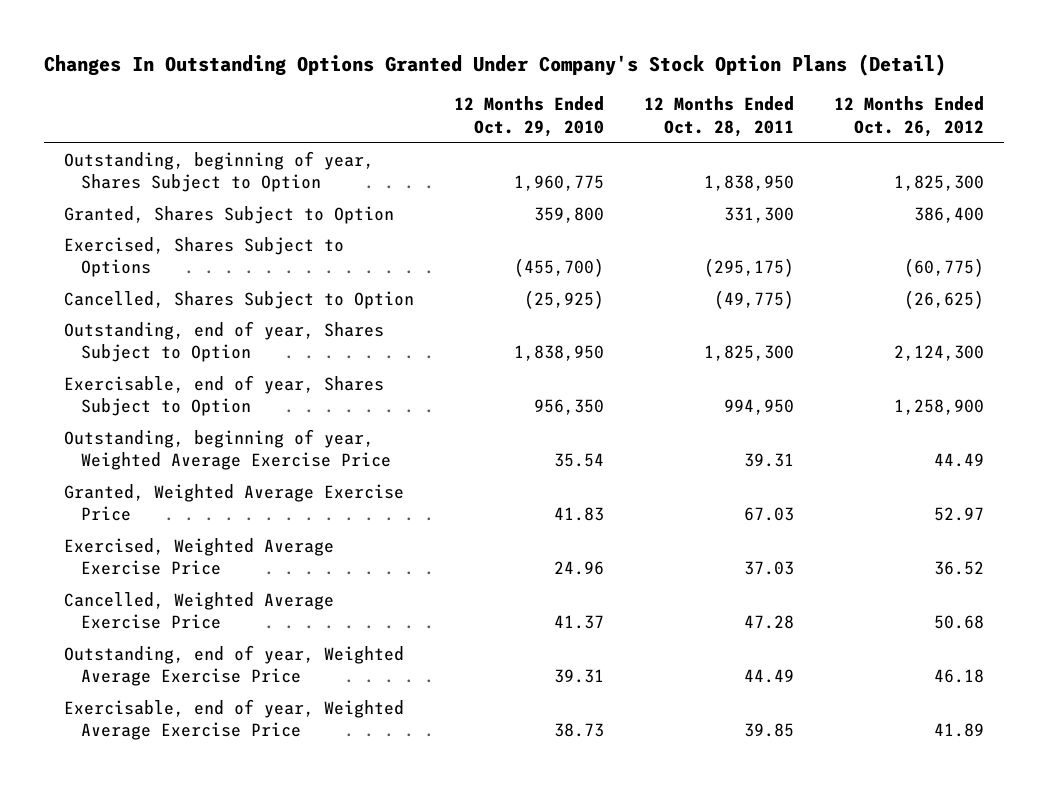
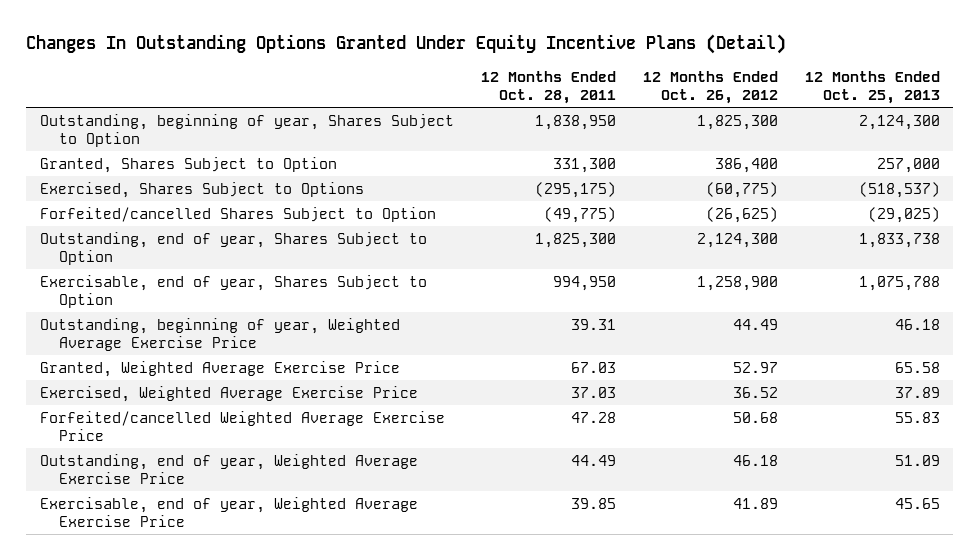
- Changes In Outstanding Options Granted Under Company's Stock Option Plans (Detail)
+ Changes In Outstanding Options Granted Under Equity Incentive Plans (Detail)
- | 12 Months Ended Oct. 29, 2010 | 12 Months Ended Oct. 28, 2011 | 12 Months Ended Oct. 26, 2012
+ | 12 Months Ended Oct. 28, 2011 | 12 Months Ended Oct. 26, 2012 | 12 Months Ended Oct. 25, 2013
- Cancelled, Shares Subject to Option | (25,925) | (49,775) | (26,625)
+ Forfeited/cancelled Shares Subject to Option | (49,775) | (26,625) | (29,025)
- Cancelled, Weighted Average Exercise Price | 41.37 | 47.28 | 50.68
+ Forfeited/cancelled Weighted Average Exercise Price | 47.28 | 50.68 | 55.83

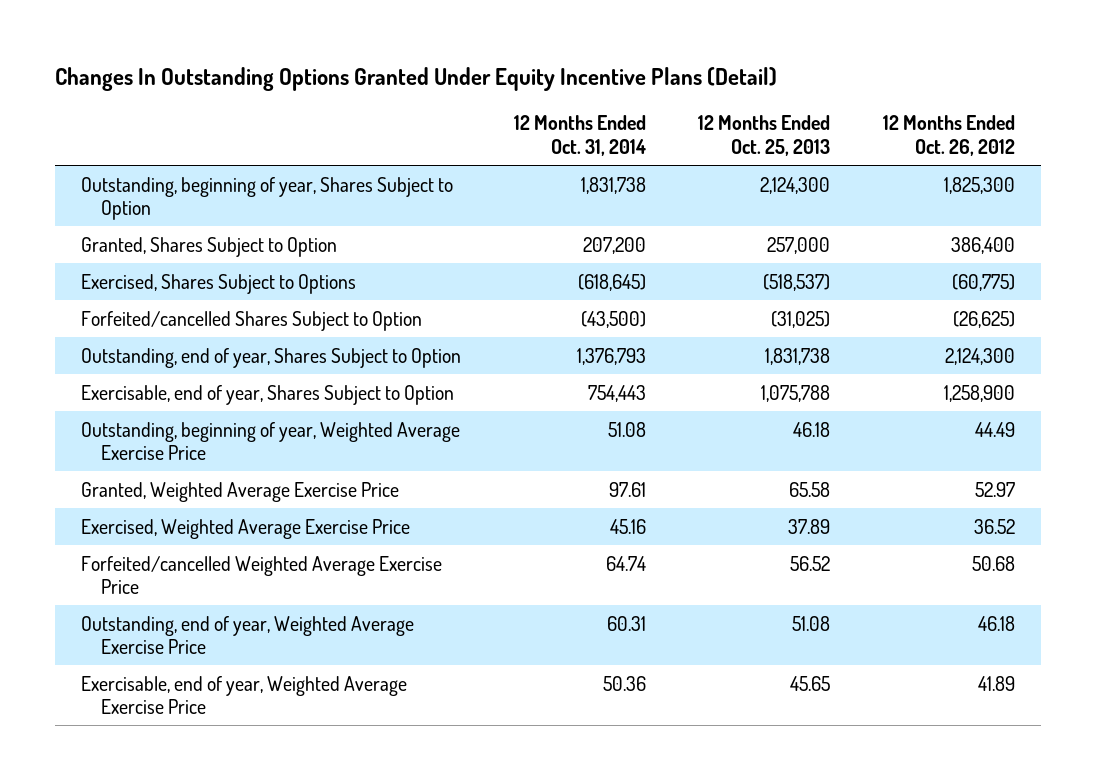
- | 12 Months Ended Oct. 28, 2011 | 12 Months Ended Oct. 26, 2012 | 12 Months Ended Oct. 25, 2013
+ | 12 Months Ended Oct. 31, 2014 | 12 Months Ended Oct. 25, 2013 | 12 Months Ended Oct. 26, 2012
- Forfeited/cancelled Shares Subject to Option | (49,775) | (26,625) | (29,025)
- Outstanding, end of year, Shares Subject to Option | 1,825,300 | 2,124,300 | 1,833,738
+ Forfeited/cancelled Shares Subject to Option | (43,500) | (31,025) | (26,625)
+ Outstanding, end of year, Shares Subject to Option | 1,376,793 | 1,831,738 | 2,124,300
- Forfeited/cancelled Weighted Average Exercise Price | 47.28 | 50.68 | 55.83
- Outstanding, end of year, Weighted Average Exercise Price | 44.49 | 46.18 | 51.09
+ Forfeited/cancelled Weighted Average Exercise Price | 64.74 | 56.52 | 50.68
+ Outstanding, end of year, Weighted Average Exercise Price | 60.31 | 51.08 | 46.18

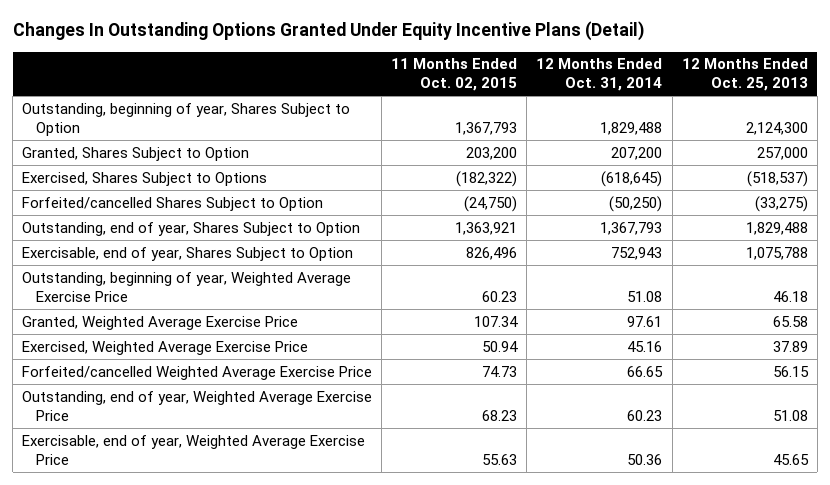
- | 12 Months Ended Oct. 31, 2014 | 12 Months Ended Oct. 25, 2013 | 12 Months Ended Oct. 26, 2012
+ | 11 Months Ended Oct. 02, 2015 | 12 Months Ended Oct. 31, 2014 | 12 Months Ended Oct. 25, 2013
- Outstanding, beginning of year, Shares Subject to Option | 1,831,738 | 2,124,300 | 1,825,300
+ Outstanding, beginning of year, Shares Subject to Option | 1,367,793 | 1,829,488 | 2,124,300
- Forfeited/cancelled Shares Subject to Option | (43,500) | (31,025) | (26,625)
- Outstanding, end of year, Shares Subject to Option | 1,376,793 | 1,831,738 | 2,124,300
- Exercisable, end of year, Shares Subject to Option | 754,443 | 1,075,788 | 1,258,900
+ Forfeited/cancelled Shares Subject to Option | (24,750) | (50,250) | (33,275)
+ Outstanding, end of year, Shares Subject to Option | 1,363,921 | 1,367,793 | 1,829,488
+ Exercisable, end of year, Shares Subject to Option | 826,496 | 752,943 | 1,075,788
- Forfeited/cancelled Weighted Average Exercise Price | 64.74 | 56.52 | 50.68
- Outstanding, end of year, Weighted Average Exercise Price | 60.31 | 51.08 | 46.18
+ Forfeited/cancelled Weighted Average Exercise Price | 74.73 | 66.65 | 56.15
+ Outstanding, end of year, Weighted Average Exercise Price | 68.23 | 60.23 | 51.08

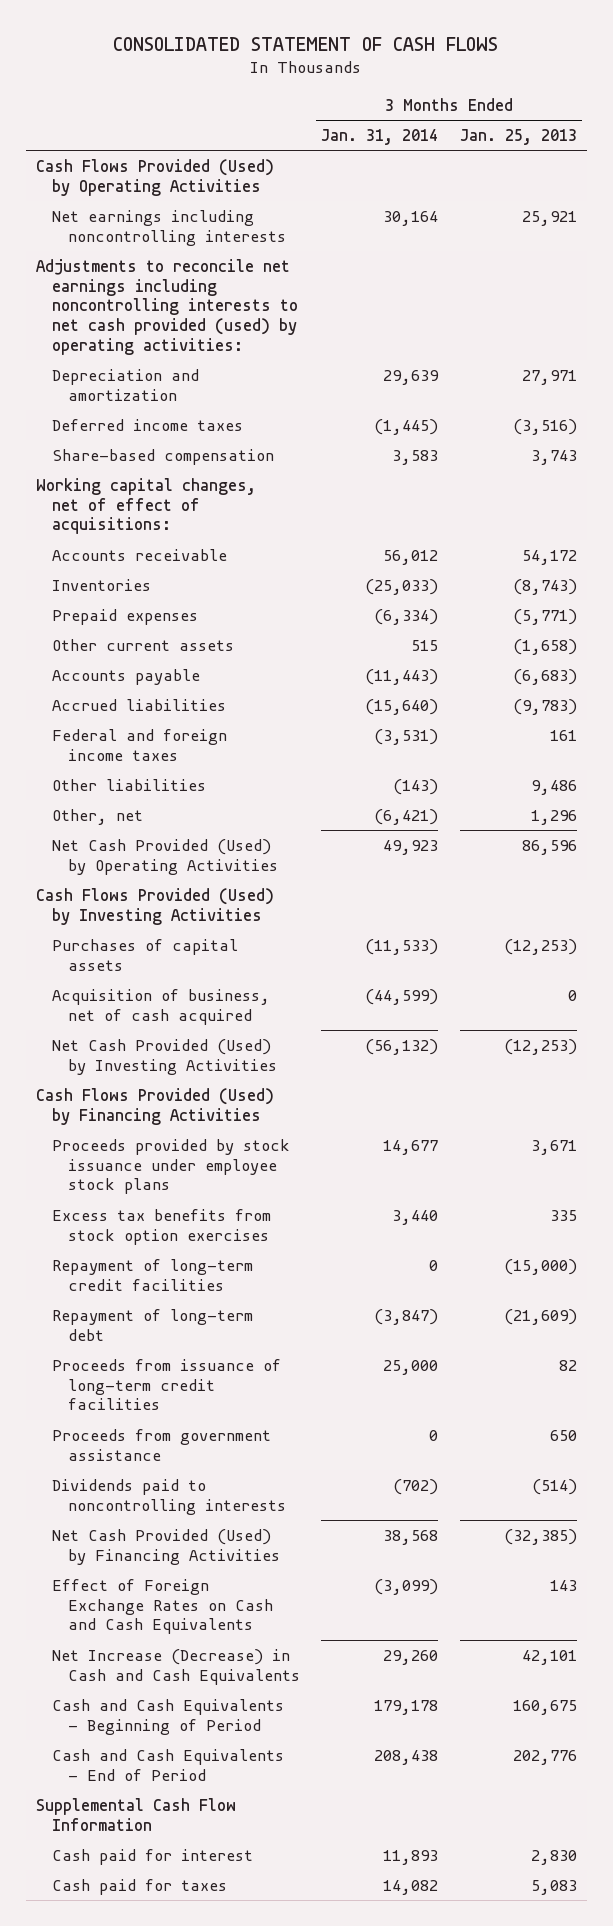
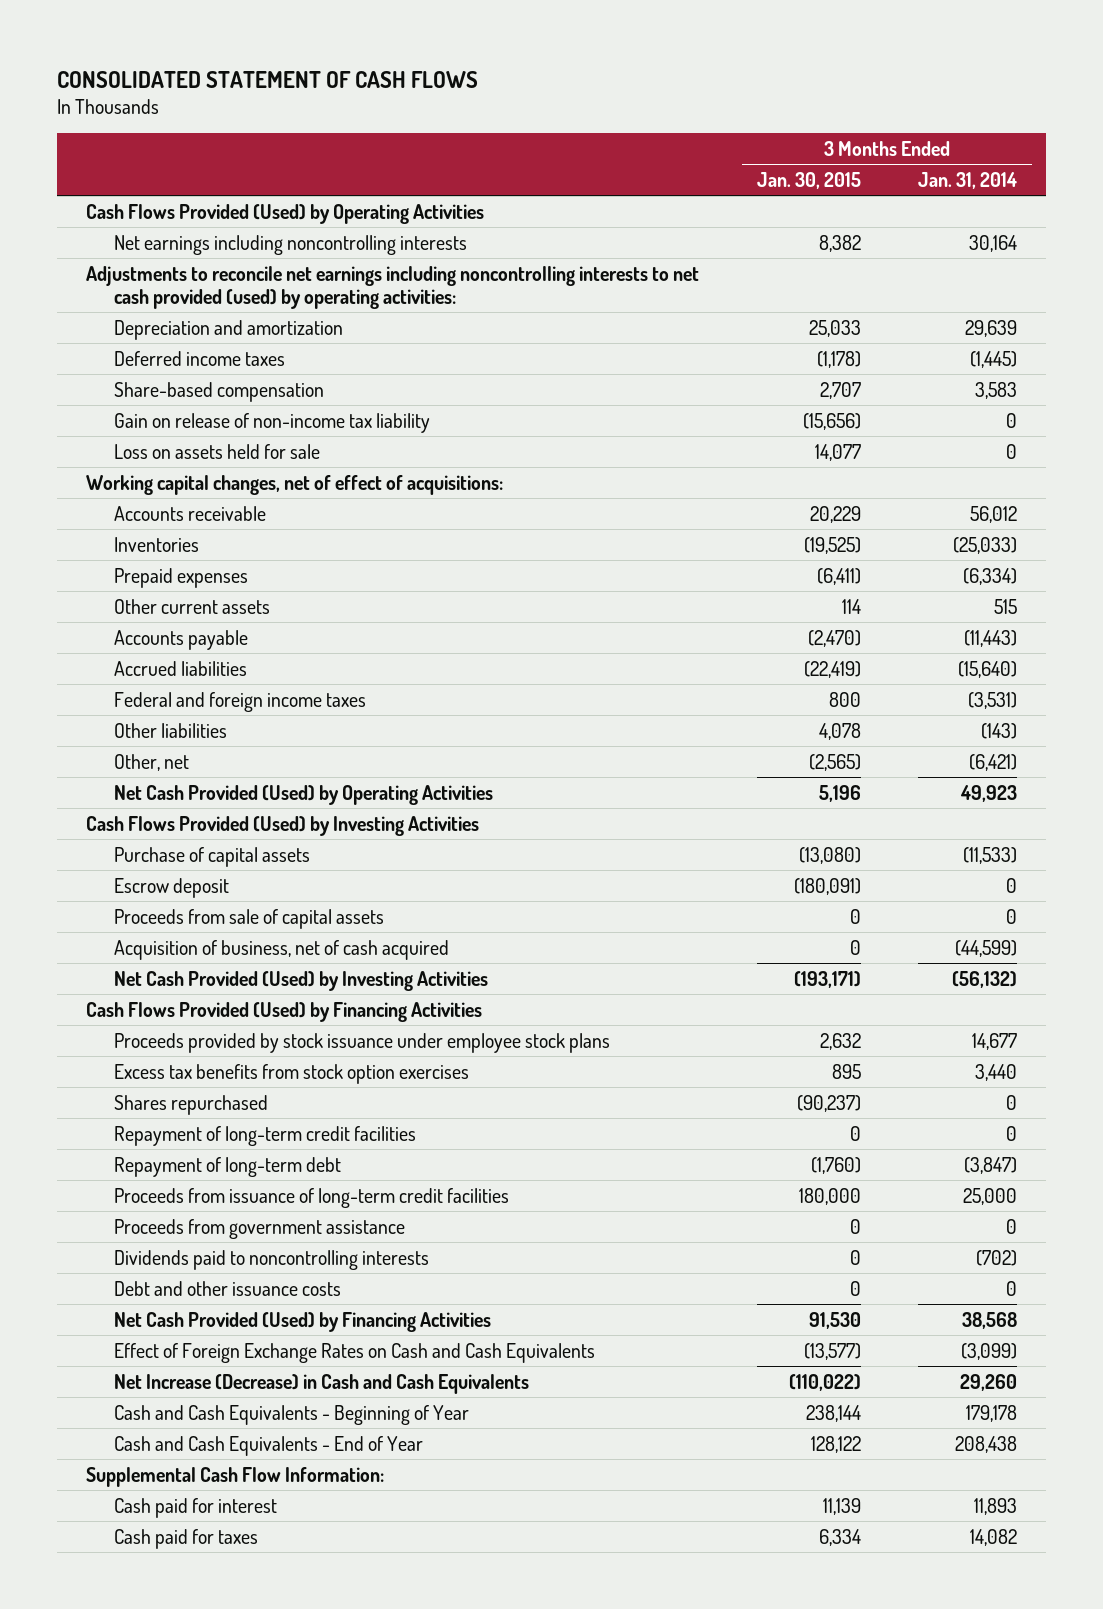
- | 3 Months Ended Jan. 31, 2014 | 3 Months Ended Jan. 25, 2013
+ | 3 Months Ended Jan. 30, 2015 | 3 Months Ended Jan. 31, 2014
+ Gain on release of non-income tax liability | (15,656) | 0
+ Loss on assets held for sale | 14,077 | 0
- Purchases of capital assets | (11,533) | (12,253)
+ Purchase of capital assets | (13,080) | (11,533)
+ Escrow deposit | (180,091) | 0
+ Proceeds from sale of capital assets | 0 | 0
+ Shares repurchased | (90,237) | 0
+ Debt and other issuance costs | 0 | 0
- Cash and Cash Equivalents - Beginning of Period | 179,178 | 160,675
- Cash and Cash Equivalents - End of Period | 208,438 | 202,776
- Supplemental Cash Flow Information
+ Cash and Cash Equivalents - Beginning of Year | 238,144 | 179,178
+ Cash and Cash Equivalents - End of Year | 128,122 | 208,438
+ Supplemental Cash Flow Information:

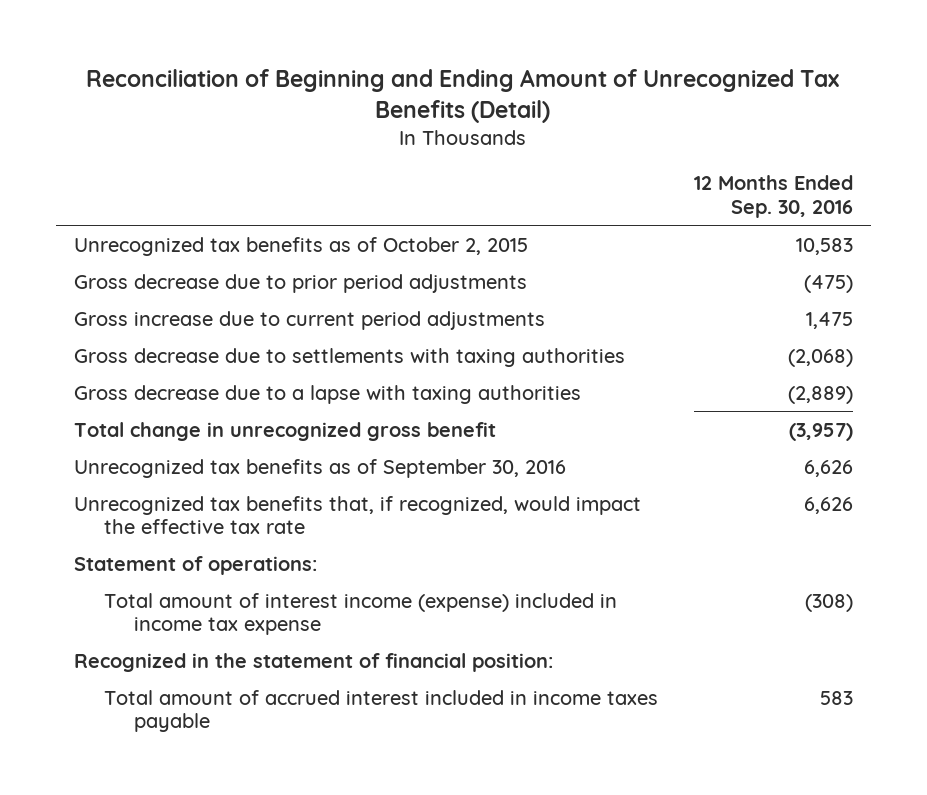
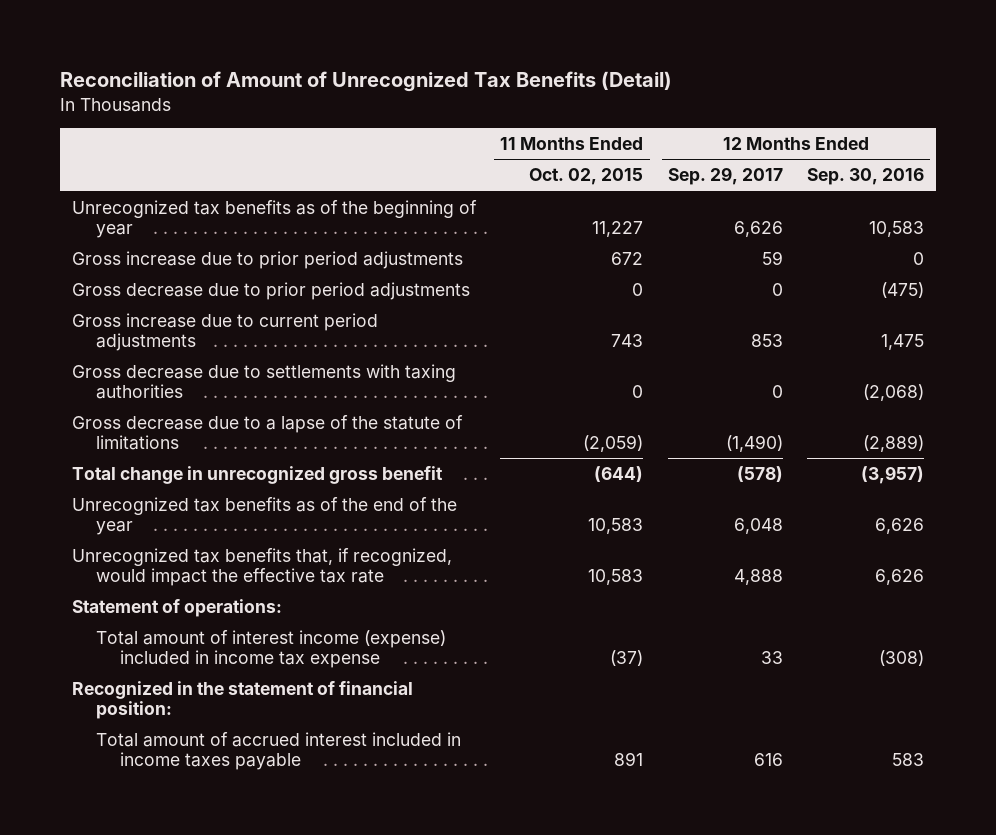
- Reconciliation of Beginning and Ending Amount of Unrecognized Tax Benefits (Detail)
+ Reconciliation of Amount of Unrecognized Tax Benefits (Detail)
- | 12 Months Ended Sep. 30, 2016
+ | 11 Months Ended Oct. 02, 2015 | 12 Months Ended Sep. 29, 2017 | 12 Months Ended Sep. 30, 2016
- Unrecognized tax benefits as of October 2, 2015 | 10,583
+ Unrecognized tax benefits as of the beginning of year | 11,227 | 6,626 | 10,583
+ Gross increase due to prior period adjustments | 672 | 59 | 0
- Gross decrease due to a lapse with taxing authorities | (2,889)
+ Gross decrease due to a lapse of the statute of limitations | (2,059) | (1,490) | (2,889)
- Unrecognized tax benefits as of September 30, 2016 | 6,626
+ Unrecognized tax benefits as of the end of the year | 10,583 | 6,048 | 6,626

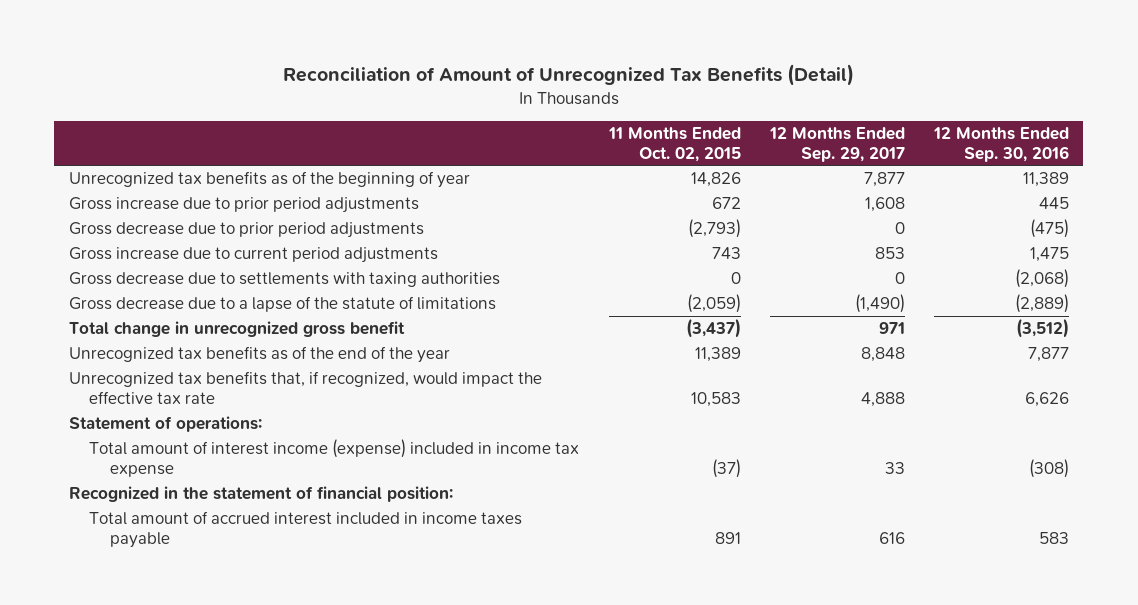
- Unrecognized tax benefits as of the beginning of year | 11,227 | 6,626 | 10,583
- Gross increase due to prior period adjustments | 672 | 59 | 0
- Gross decrease due to prior period adjustments | 0 | 0 | (475)
+ Unrecognized tax benefits as of the beginning of year | 14,826 | 7,877 | 11,389
+ Gross increase due to prior period adjustments | 672 | 1,608 | 445
+ Gross decrease due to prior period adjustments | (2,793) | 0 | (475)
- Total change in unrecognized gross benefit | (644) | (578) | (3,957)
- Unrecognized tax benefits as of the end of the year | 10,583 | 6,048 | 6,626
+ Total change in unrecognized gross benefit | (3,437) | 971 | (3,512)
+ Unrecognized tax benefits as of the end of the year | 11,389 | 8,848 | 7,877

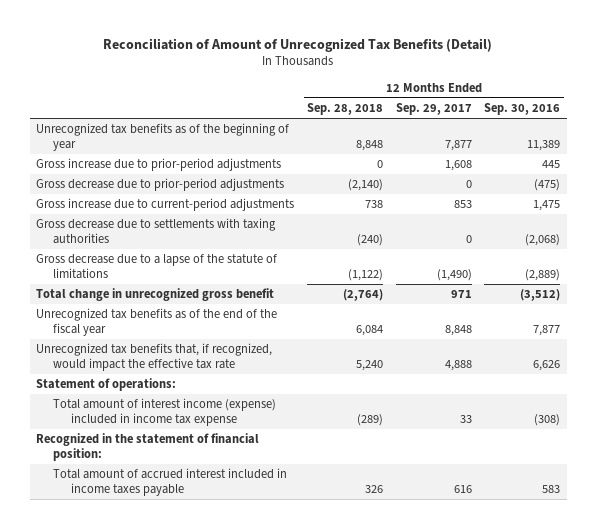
- | 11 Months Ended Oct. 02, 2015 | 12 Months Ended Sep. 29, 2017 | 12 Months Ended Sep. 30, 2016
+ | 12 Months Ended Sep. 28, 2018 | 12 Months Ended Sep. 29, 2017 | 12 Months Ended Sep. 30, 2016
- Gross increase due to prior period adjustments | 672 | 1,608 | 445
- Gross decrease due to prior period adjustments | (2,793) | 0 | (475)
- Gross increase due to current period adjustments | 743 | 853 | 1,475
+ Gross increase due to prior-period adjustments | 0 | 1,608 | 445
+ Gross decrease due to prior-period adjustments | (2,140) | 0 | (475)
+ Gross increase due to current-period adjustments | 738 | 853 | 1,475
- Unrecognized tax benefits as of the end of the year | 11,389 | 8,848 | 7,877
+ Unrecognized tax benefits as of the end of the fiscal year | 6,084 | 8,848 | 7,877

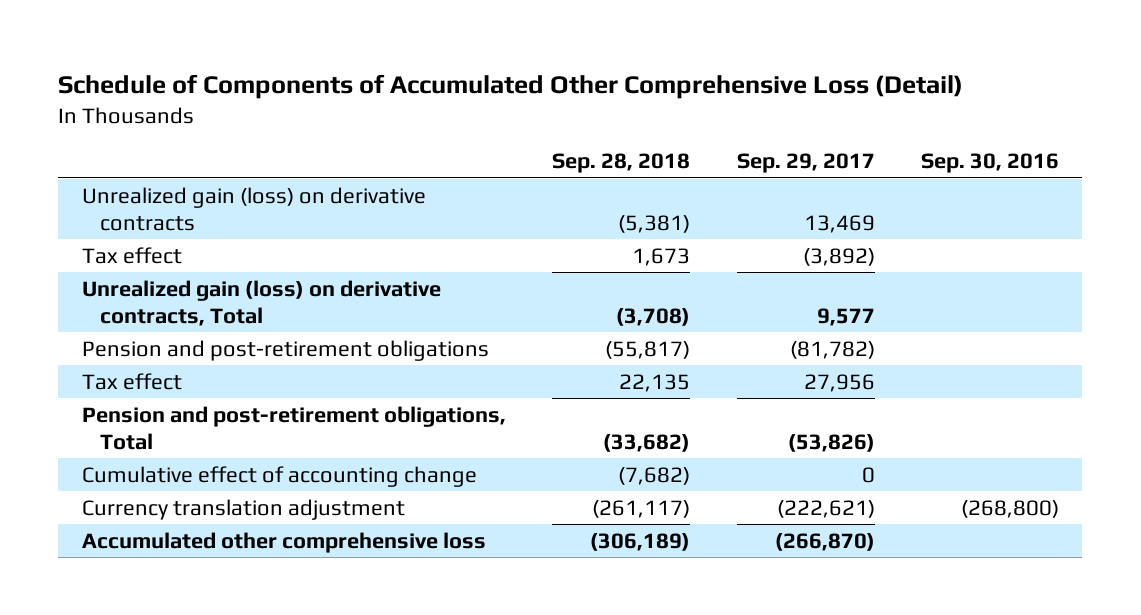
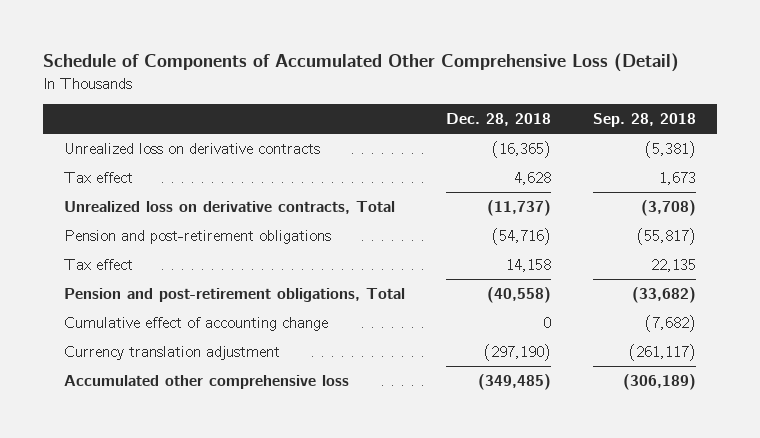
- | Sep. 28, 2018 | Sep. 29, 2017 | Sep. 30, 2016
+ | Dec. 28, 2018 | Sep. 28, 2018
- Unrealized gain (loss) on derivative contracts | (5,381) | 13,469 |
+ Unrealized loss on derivative contracts | (16,365) | (5,381)
- Unrealized gain (loss) on derivative contracts, Total | (3,708) | 9,577 |
+ Unrealized loss on derivative contracts, Total | (11,737) | (3,708)

